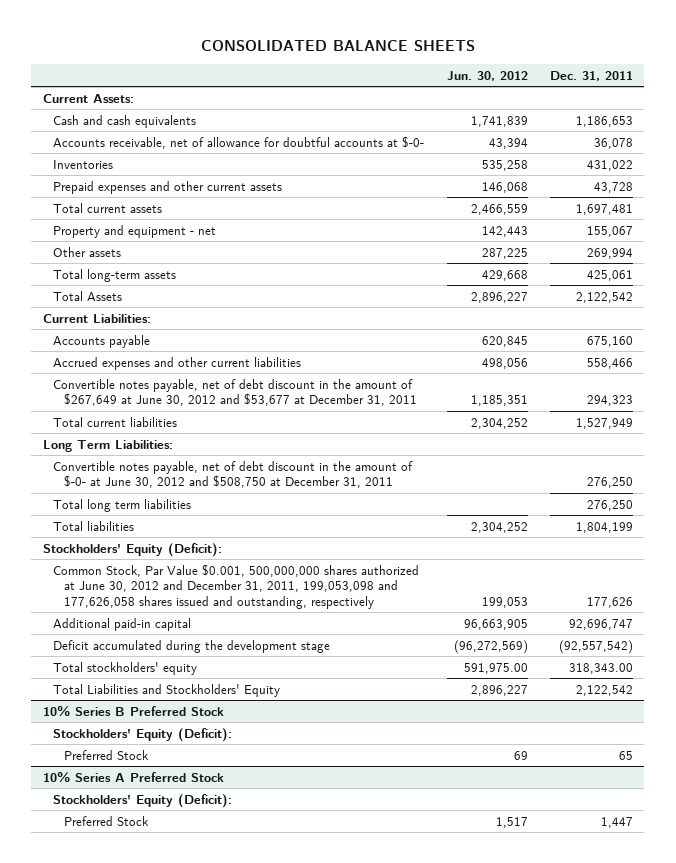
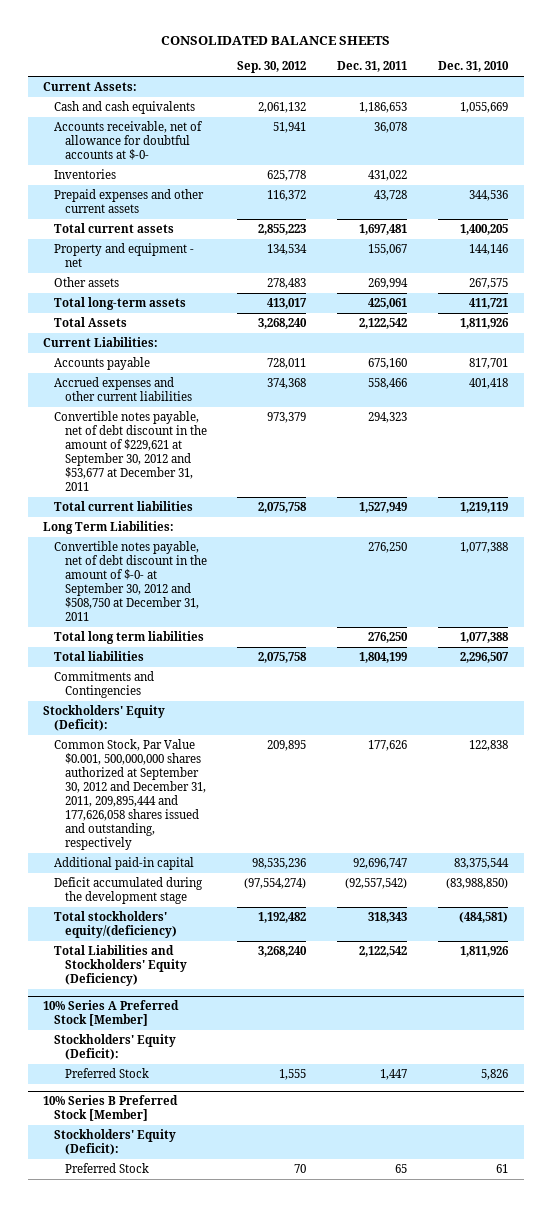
- | Jun. 30, 2012 | Dec. 31, 2011
+ | Sep. 30, 2012 | Dec. 31, 2011 | Dec. 31, 2010
- Convertible notes payable, net of debt discount in the amount of $267,649 at June 30, 2012 and $53,677 at December 31, 2011 | 1,185,351 | 294,323
+ Convertible notes payable, net of debt discount in the amount of $229,621 at September 30, 2012 and $53,677 at December 31, 2011 | 973,379 | 294,323 |
- Convertible notes payable, net of debt discount in the amount of $-0- at June 30, 2012 and $508,750 at December 31, 2011 | | 276,250
+ Convertible notes payable, net of debt discount in the amount of $-0- at September 30, 2012 and $508,750 at December 31, 2011 | | 276,250 | 1,077,388
+ Commitments and Contingencies
- Common Stock, Par Value $0.001, 500,000,000 shares authorized at June 30, 2012 and December 31, 2011, 199,053,098 and 177,626,058 shares issued and outstanding, respectively | 199,053 | 177,626
+ Common Stock, Par Value $0.001, 500,000,000 shares authorized at September 30, 2012 and December 31, 2011, 209,895,444 and 177,626,058 shares issued and outstanding, respectively | 209,895 | 177,626 | 122,838
- Total stockholders' equity | 591,975.00 | 318,343.00
- Total Liabilities and Stockholders' Equity | 2,896,227 | 2,122,542
- 10% Series B Preferred Stock
- Stockholders' Equity (Deficit):
- Preferred Stock | 69 | 65
- 10% Series A Preferred Stock
+ Total stockholders' equity/(deficiency) | 1,192,482 | 318,343 | (484,581)
+ Total Liabilities and Stockholders' Equity (Deficiency) | 3,268,240 | 2,122,542 | 1,811,926
+ 10% Series A Preferred Stock [Member]
+ 10% Series B Preferred Stock [Member]
+ Stockholders' Equity (Deficit):
+ Preferred Stock | 70 | 65 | 61

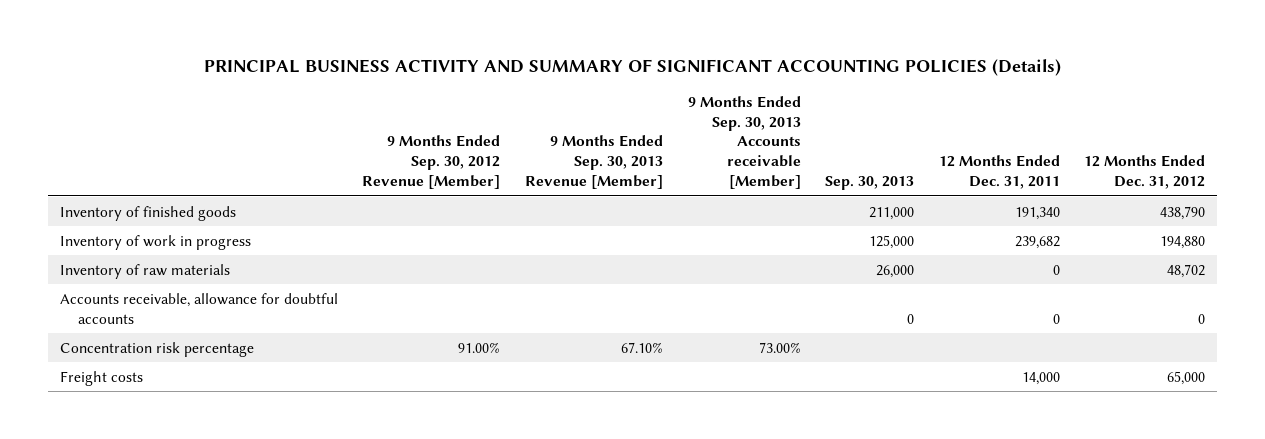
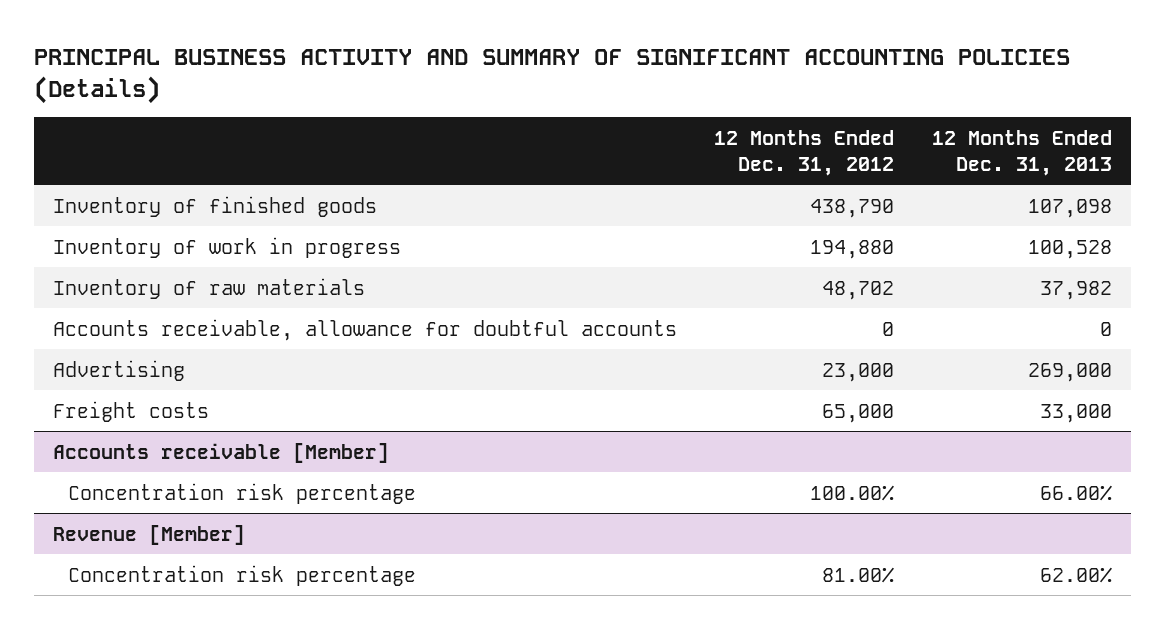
- | 9 Months Ended Sep. 30, 2012 Revenue [Member] | 9 Months Ended Sep. 30, 2013 Revenue [Member] | 9 Months Ended Sep. 30, 2013 Accounts receivable [Member] | Sep. 30, 2013 | 12 Months Ended Dec. 31, 2011 | 12 Months Ended Dec. 31, 2012
+ | 12 Months Ended Dec. 31, 2012 | 12 Months Ended Dec. 31, 2013
- Concentration risk percentage | 91.00% | 67.10% | 73.00% | | |
+ Advertising | 23,000 | 269,000
+ Accounts receivable [Member]
+ Concentration risk percentage | 100.00% | 66.00%
+ Revenue [Member]
+ Concentration risk percentage | 81.00% | 62.00%

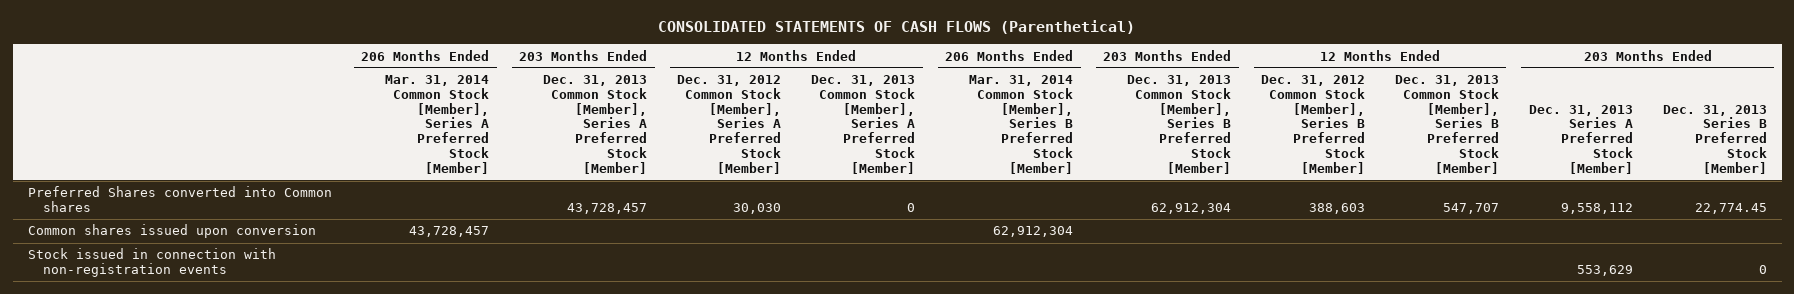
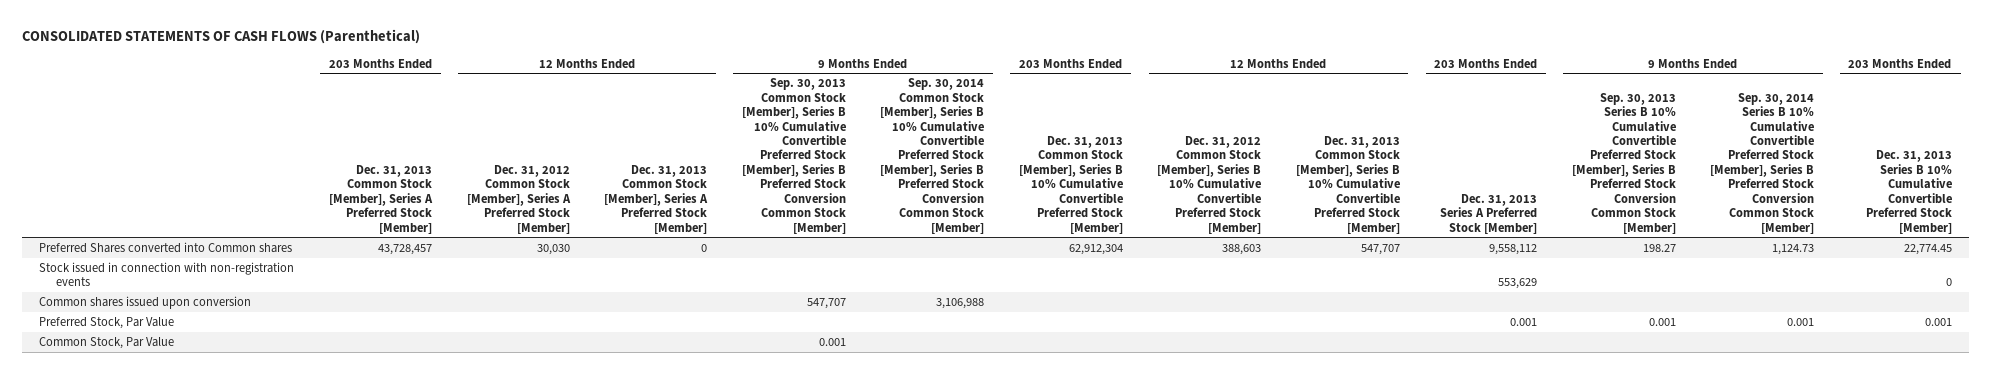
- | 206 Months Ended Mar. 31, 2014 Common Stock [Member], Series A Preferred Stock [Member] | 203 Months Ended Dec. 31, 2013 Common Stock [Member], Series A Preferred Stock [Member] | 12 Months Ended Dec. 31, 2012 Common Stock [Member], Series A Preferred Stock [Member] | 12 Months Ended Dec. 31, 2013 Common Stock [Member], Series A Preferred Stock [Member] | 206 Months Ended Mar. 31, 2014 Common Stock [Member], Series B Preferred Stock [Member] | 203 Months Ended Dec. 31, 2013 Common Stock [Member], Series B Preferred Stock [Member] | 12 Months Ended Dec. 31, 2012 Common Stock [Member], Series B Preferred Stock [Member] | 12 Months Ended Dec. 31, 2013 Common Stock [Member], Series B Preferred Stock [Member] | 203 Months Ended Dec. 31, 2013 Series A Preferred Stock [Member] | 203 Months Ended Dec. 31, 2013 Series B Preferred Stock [Member]
+ | 203 Months Ended Dec. 31, 2013 Common Stock [Member], Series A Preferred Stock [Member] | 12 Months Ended Dec. 31, 2012 Common Stock [Member], Series A Preferred Stock [Member] | 12 Months Ended Dec. 31, 2013 Common Stock [Member], Series A Preferred Stock [Member] | 9 Months Ended Sep. 30, 2013 Common Stock [Member], Series B 10% Cumulative Convertible Preferred Stock [Member], Series B Preferred Stock Conversion Common Stock [Member] | 9 Months Ended Sep. 30, 2014 Common Stock [Member], Series B 10% Cumulative Convertible Preferred Stock [Member], Series B Preferred Stock Conversion Common Stock [Member] | 203 Months Ended Dec. 31, 2013 Common Stock [Member], Series B 10% Cumulative Convertible Preferred Stock [Member] | 12 Months Ended Dec. 31, 2012 Common Stock [Member], Series B 10% Cumulative Convertible Preferred Stock [Member] | 12 Months Ended Dec. 31, 2013 Common Stock [Member], Series B 10% Cumulative Convertible Preferred Stock [Member] | 203 Months Ended Dec. 31, 2013 Series A Preferred Stock [Member] | 9 Months Ended Sep. 30, 2013 Series B 10% Cumulative Convertible Preferred Stock [Member], Series B Preferred Stock Conversion Common Stock [Member] | 9 Months Ended Sep. 30, 2014 Series B 10% Cumulative Convertible Preferred Stock [Member], Series B Preferred Stock Conversion Common Stock [Member] | 203 Months Ended Dec. 31, 2013 Series B 10% Cumulative Convertible Preferred Stock [Member]
moved down: Common shares issued upon conversion | | | | 547,707 | 3,106,988 | | | | | | |
+ Preferred Stock, Par Value | | | | | | | | | 0.001 | 0.001 | 0.001 | 0.001
+ Common Stock, Par Value | | | | 0.001 | | | | | | | |

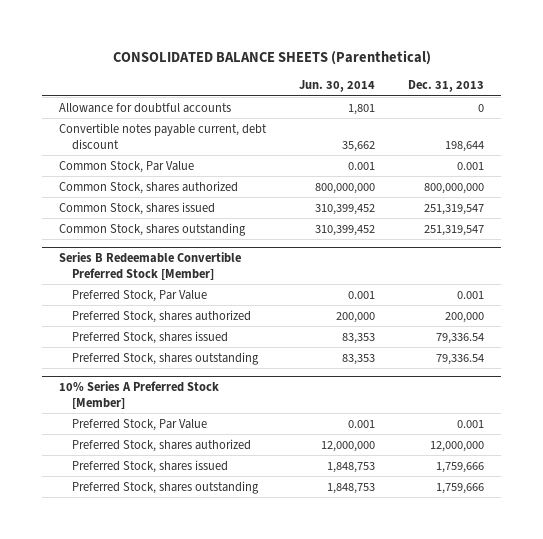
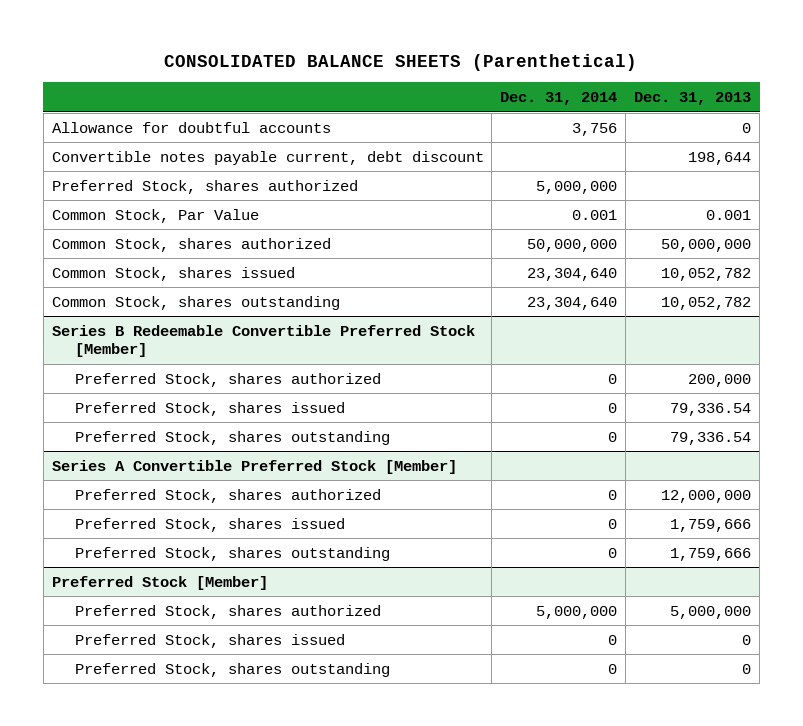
- | Jun. 30, 2014 | Dec. 31, 2013
+ | Dec. 31, 2014 | Dec. 31, 2013
+ Preferred Stock, shares authorized | 5,000,000 |
- Common Stock, shares authorized | 800,000,000 | 800,000,000
- Common Stock, shares issued | 310,399,452 | 251,319,547
- Common Stock, shares outstanding | 310,399,452 | 251,319,547
+ Common Stock, shares authorized | 50,000,000 | 50,000,000
+ Common Stock, shares issued | 23,304,640 | 10,052,782
+ Common Stock, shares outstanding | 23,304,640 | 10,052,782
@ Series B Redeemable Convertible Preferred Stock [Member]
- Preferred Stock, Par Value | 0.001 | 0.001
- 10% Series A Preferred Stock [Member]
- Preferred Stock, Par Value | 0.001 | 0.001
+ Series A Convertible Preferred Stock [Member]
+ Preferred Stock [Member]
+ Preferred Stock, shares authorized | 5,000,000 | 5,000,000
+ Preferred Stock, shares issued | 0 | 0
+ Preferred Stock, shares outstanding | 0 | 0

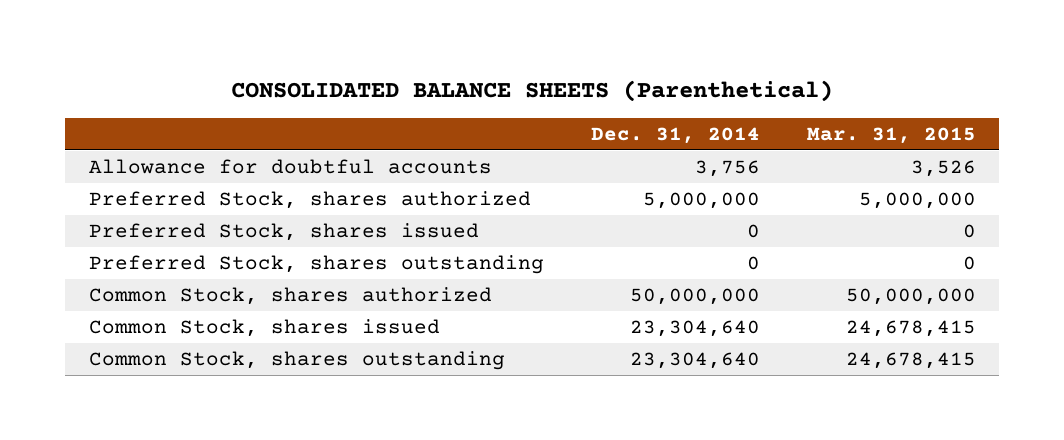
- | Dec. 31, 2014 | Dec. 31, 2013
+ | Dec. 31, 2014 | Mar. 31, 2015
- Convertible notes payable current, debt discount | | 198,644
- Common Stock, Par Value | 0.001 | 0.001
+ Preferred Stock, shares issued | 0 | 0
+ Preferred Stock, shares outstanding | 0 | 0
- Series B Redeemable Convertible Preferred Stock [Member]
- Preferred Stock, shares authorized | 0 | 200,000
- Preferred Stock, shares issued | 0 | 79,336.54
- Preferred Stock, shares outstanding | 0 | 79,336.54
- Series A Convertible Preferred Stock [Member]
- Preferred Stock, shares authorized | 0 | 12,000,000
- Preferred Stock, shares issued | 0 | 1,759,666
- Preferred Stock, shares outstanding | 0 | 1,759,666
- Preferred Stock [Member]
- Preferred Stock, shares authorized | 5,000,000 | 5,000,000
- Preferred Stock, shares issued | 0 | 0
- Preferred Stock, shares outstanding | 0 | 0

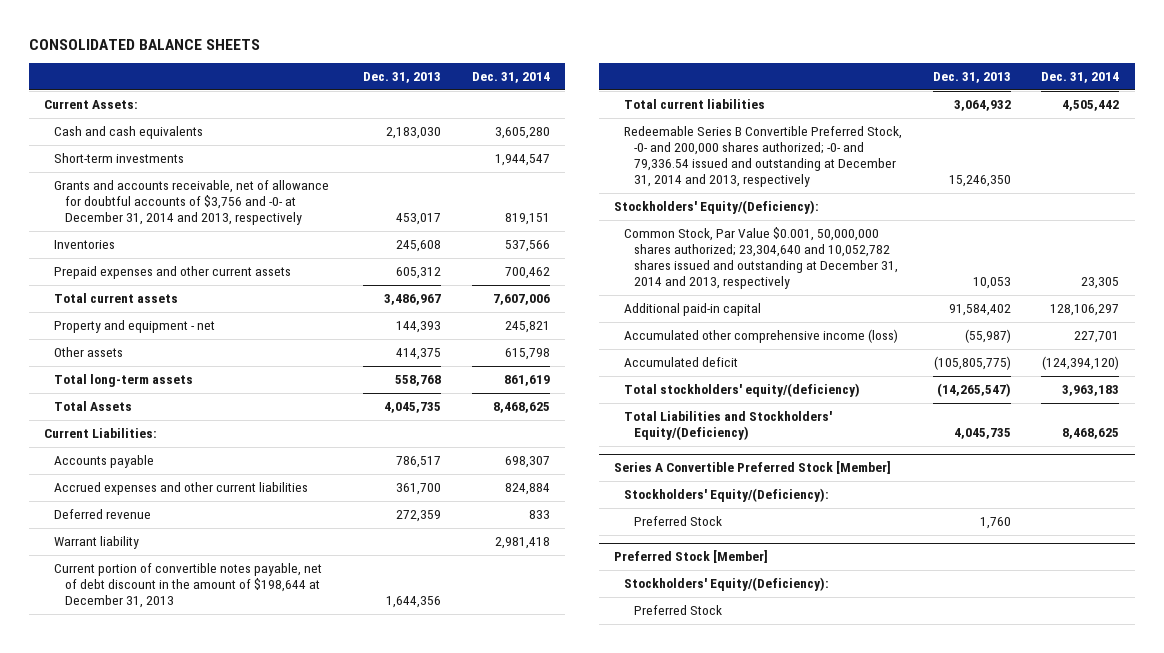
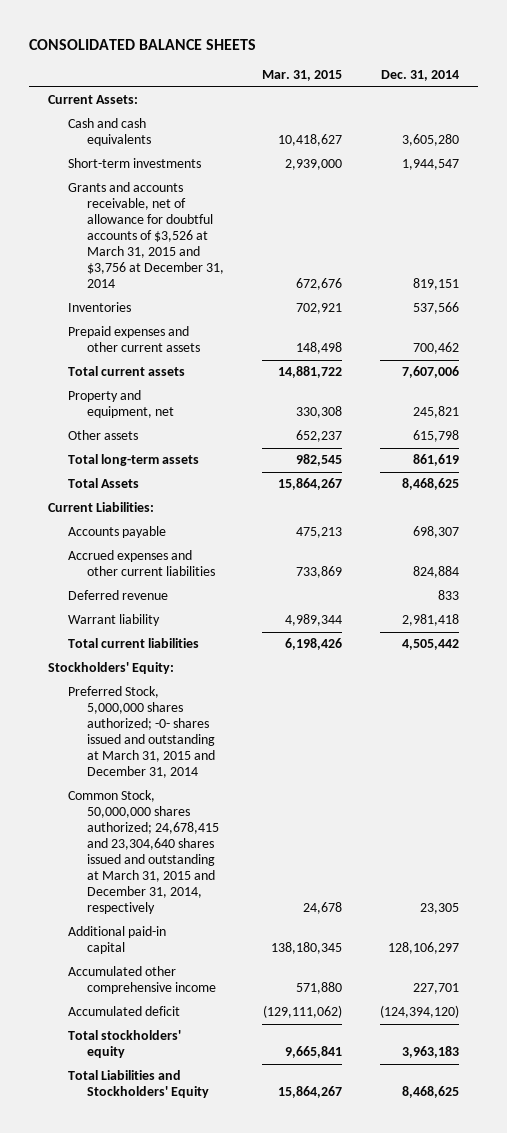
- | Dec. 31, 2013 | Dec. 31, 2014
+ | Mar. 31, 2015 | Dec. 31, 2014
- Grants and accounts receivable, net of allowance for doubtful accounts of $3,756 and -0- at December 31, 2014 and 2013, respectively | 453,017 | 819,151
+ Grants and accounts receivable, net of allowance for doubtful accounts of $3,526 at March 31, 2015 and $3,756 at December 31, 2014 | 672,676 | 819,151
- Property and equipment - net | 144,393 | 245,821
+ Property and equipment, net | 330,308 | 245,821
- Current portion of convertible notes payable, net of debt discount in the amount of $198,644 at December 31, 2013 | 1,644,356 |
- Redeemable Series B Convertible Preferred Stock, -0- and 200,000 shares authorized; -0- and 79,336.54 issued and outstanding at December 31, 2014 and 2013, respectively | 15,246,350 |
- Stockholders' Equity/(Deficiency):
- Common Stock, Par Value $0.001, 50,000,000 shares authorized; 23,304,640 and 10,052,782 shares issued and outstanding at December 31, 2014 and 2013, respectively | 10,053 | 23,305
+ Stockholders' Equity:
+ Preferred Stock, 5,000,000 shares authorized; -0- shares issued and outstanding at March 31, 2015 and December 31, 2014
+ Common Stock, 50,000,000 shares authorized; 24,678,415 and 23,304,640 shares issued and outstanding at March 31, 2015 and December 31, 2014, respectively | 24,678 | 23,305
- Accumulated other comprehensive income (loss) | (55,987) | 227,701
+ Accumulated other comprehensive income | 571,880 | 227,701
- Total stockholders' equity/(deficiency) | (14,265,547) | 3,963,183
- Total Liabilities and Stockholders' Equity/(Deficiency) | 4,045,735 | 8,468,625
- Series A Convertible Preferred Stock [Member]
- Stockholders' Equity/(Deficiency):
- Preferred Stock | 1,760 |
- Preferred Stock [Member]
- Stockholders' Equity/(Deficiency):
- Preferred Stock
+ Total stockholders' equity | 9,665,841 | 3,963,183
+ Total Liabilities and Stockholders' Equity | 15,864,267 | 8,468,625

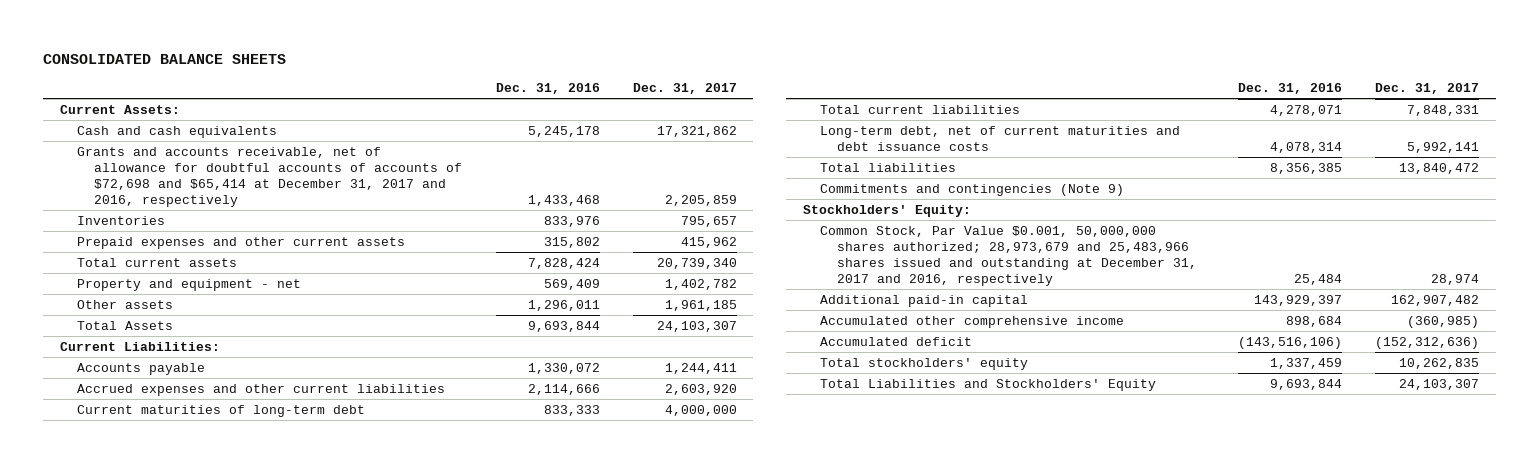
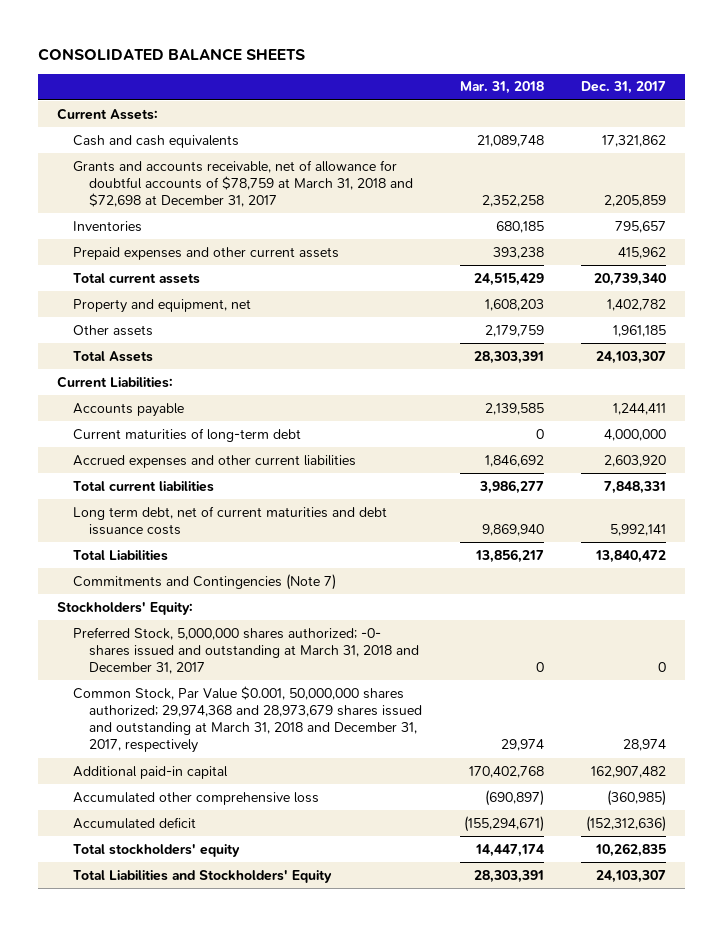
- | Dec. 31, 2016 | Dec. 31, 2017
+ | Mar. 31, 2018 | Dec. 31, 2017
- Grants and accounts receivable, net of allowance for doubtful accounts of accounts of $72,698 and $65,414 at December 31, 2017 and 2016, respectively | 1,433,468 | 2,205,859
+ Grants and accounts receivable, net of allowance for doubtful accounts of $78,759 at March 31, 2018 and $72,698 at December 31, 2017 | 2,352,258 | 2,205,859
- Property and equipment - net | 569,409 | 1,402,782
+ Property and equipment, net | 1,608,203 | 1,402,782
moved down: Accrued expenses and other current liabilities | 1,846,692 | 2,603,920
- Long-term debt, net of current maturities and debt issuance costs | 4,078,314 | 5,992,141
- Total liabilities | 8,356,385 | 13,840,472
- Commitments and contingencies (Note 9)
+ Long term debt, net of current maturities and debt issuance costs | 9,869,940 | 5,992,141
+ Total Liabilities | 13,856,217 | 13,840,472
+ Commitments and Contingencies (Note 7)
- Common Stock, Par Value $0.001, 50,000,000 shares authorized; 28,973,679 and 25,483,966 shares issued and outstanding at December 31, 2017 and 2016, respectively | 25,484 | 28,974
+ Preferred Stock, 5,000,000 shares authorized; -0- shares issued and outstanding at March 31, 2018 and December 31, 2017 | 0 | 0
+ Common Stock, Par Value $0.001, 50,000,000 shares authorized; 29,974,368 and 28,973,679 shares issued and outstanding at March 31, 2018 and December 31, 2017, respectively | 29,974 | 28,974
- Accumulated other comprehensive income | 898,684 | (360,985)
+ Accumulated other comprehensive loss | (690,897) | (360,985)

